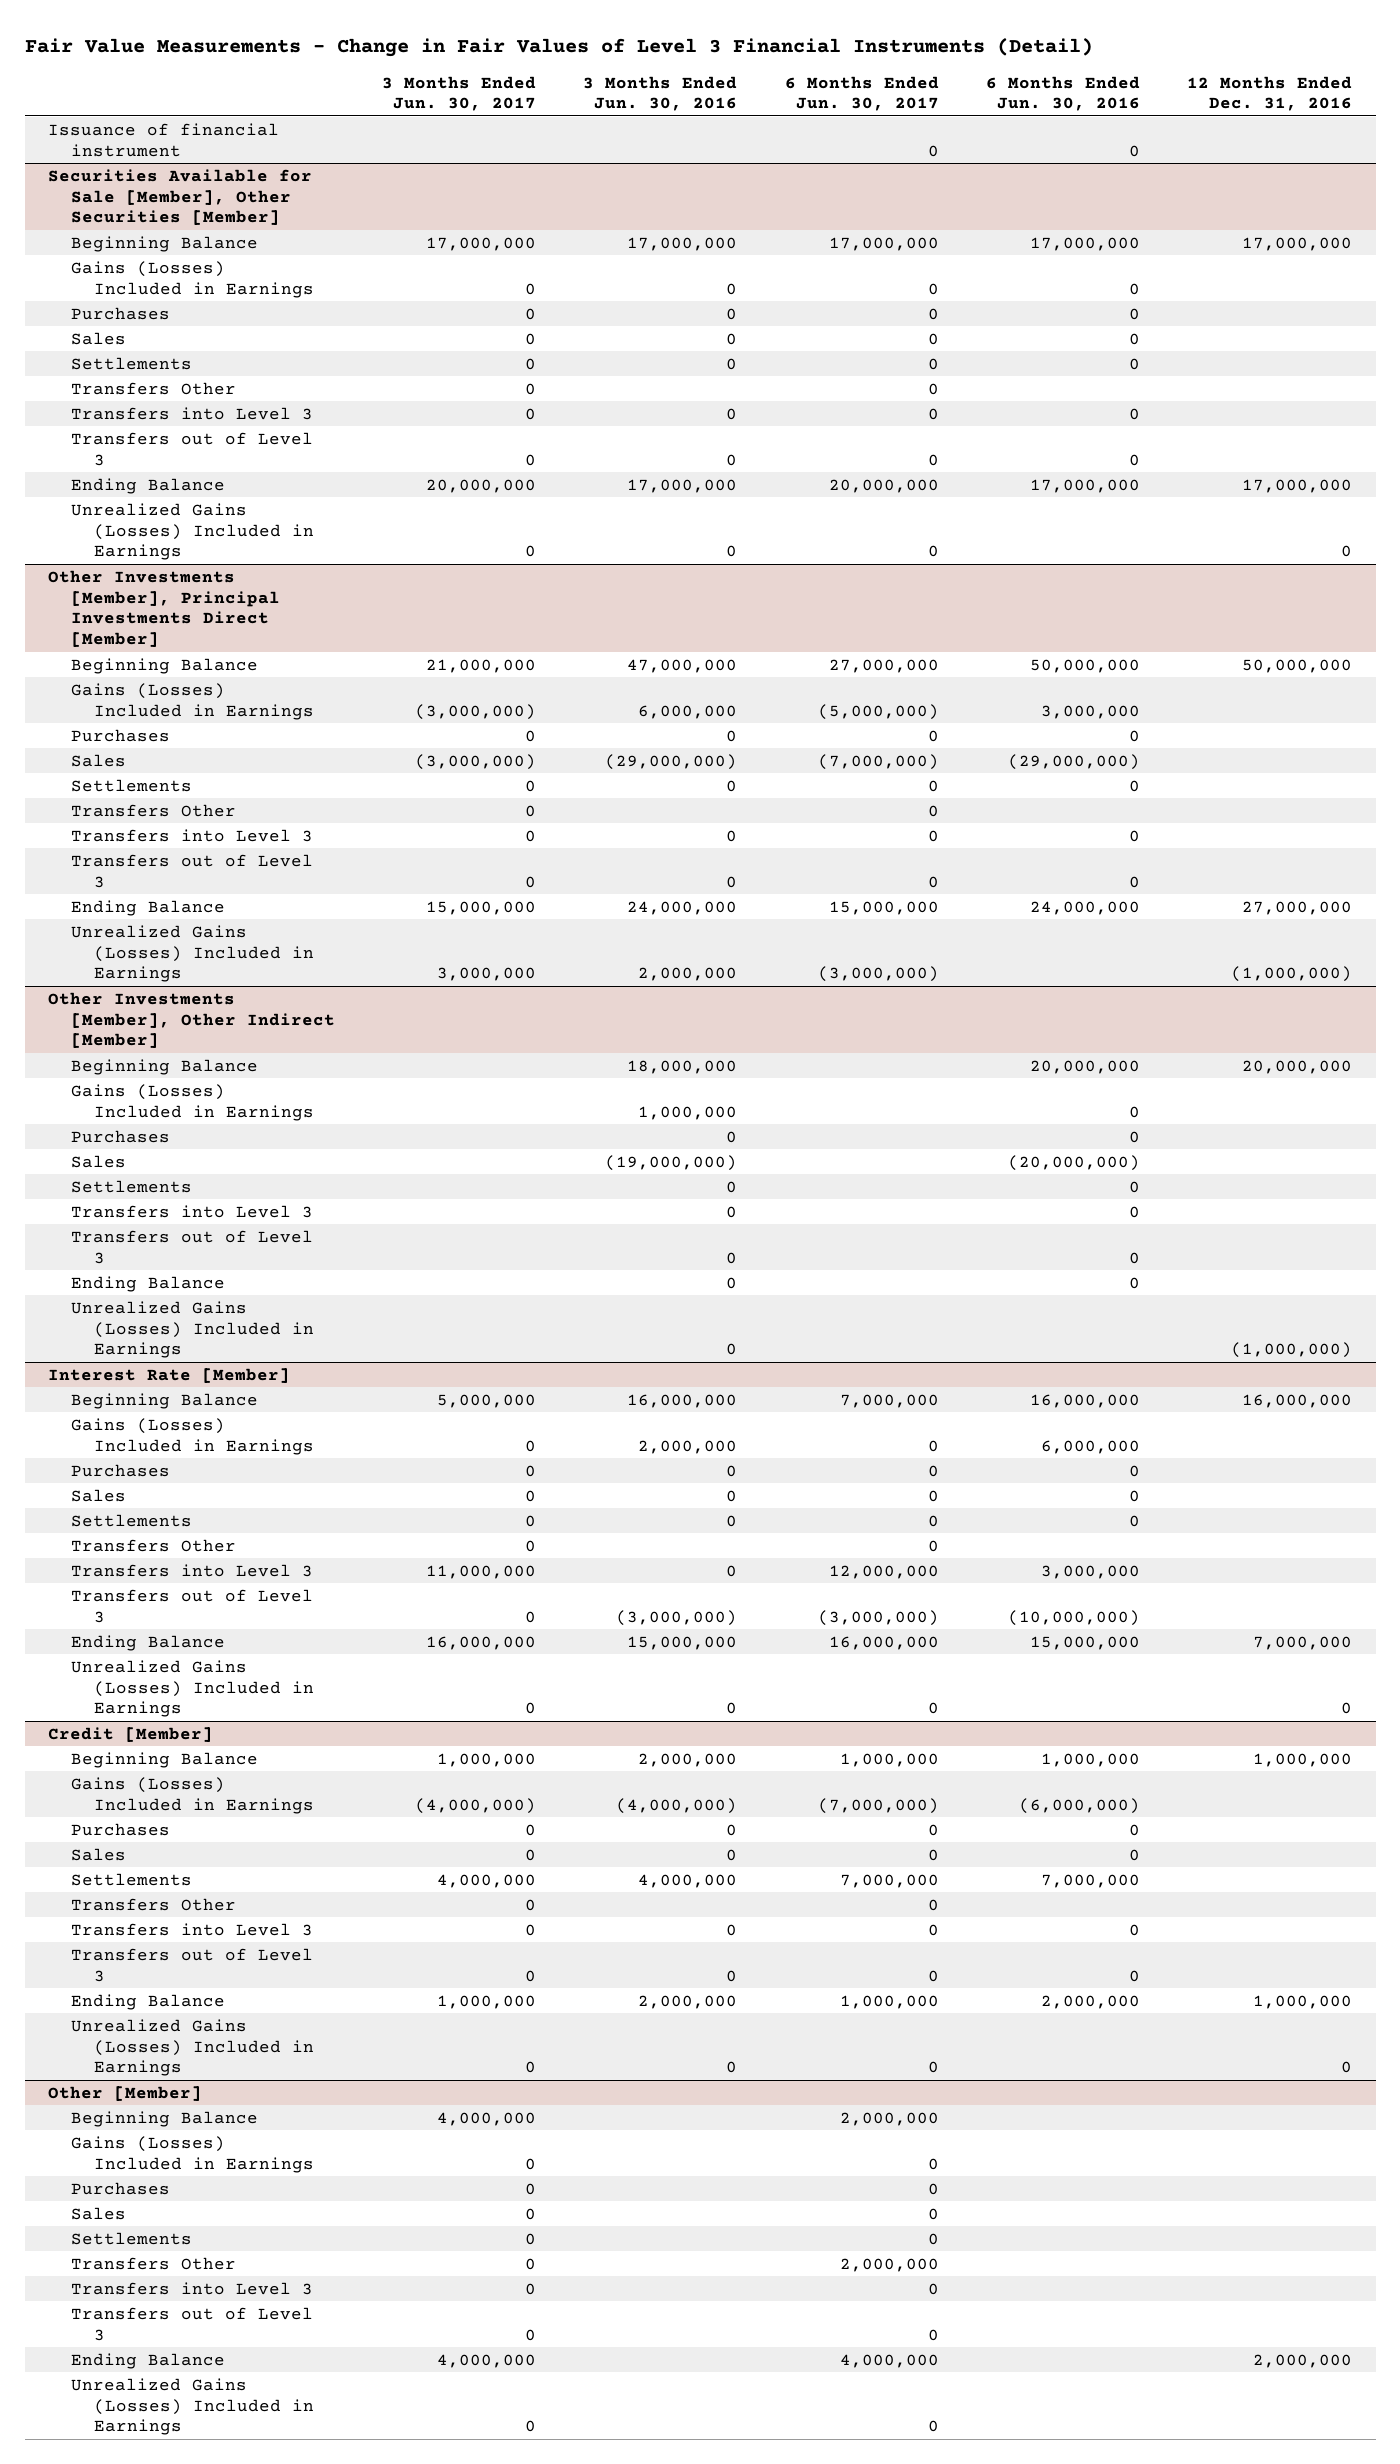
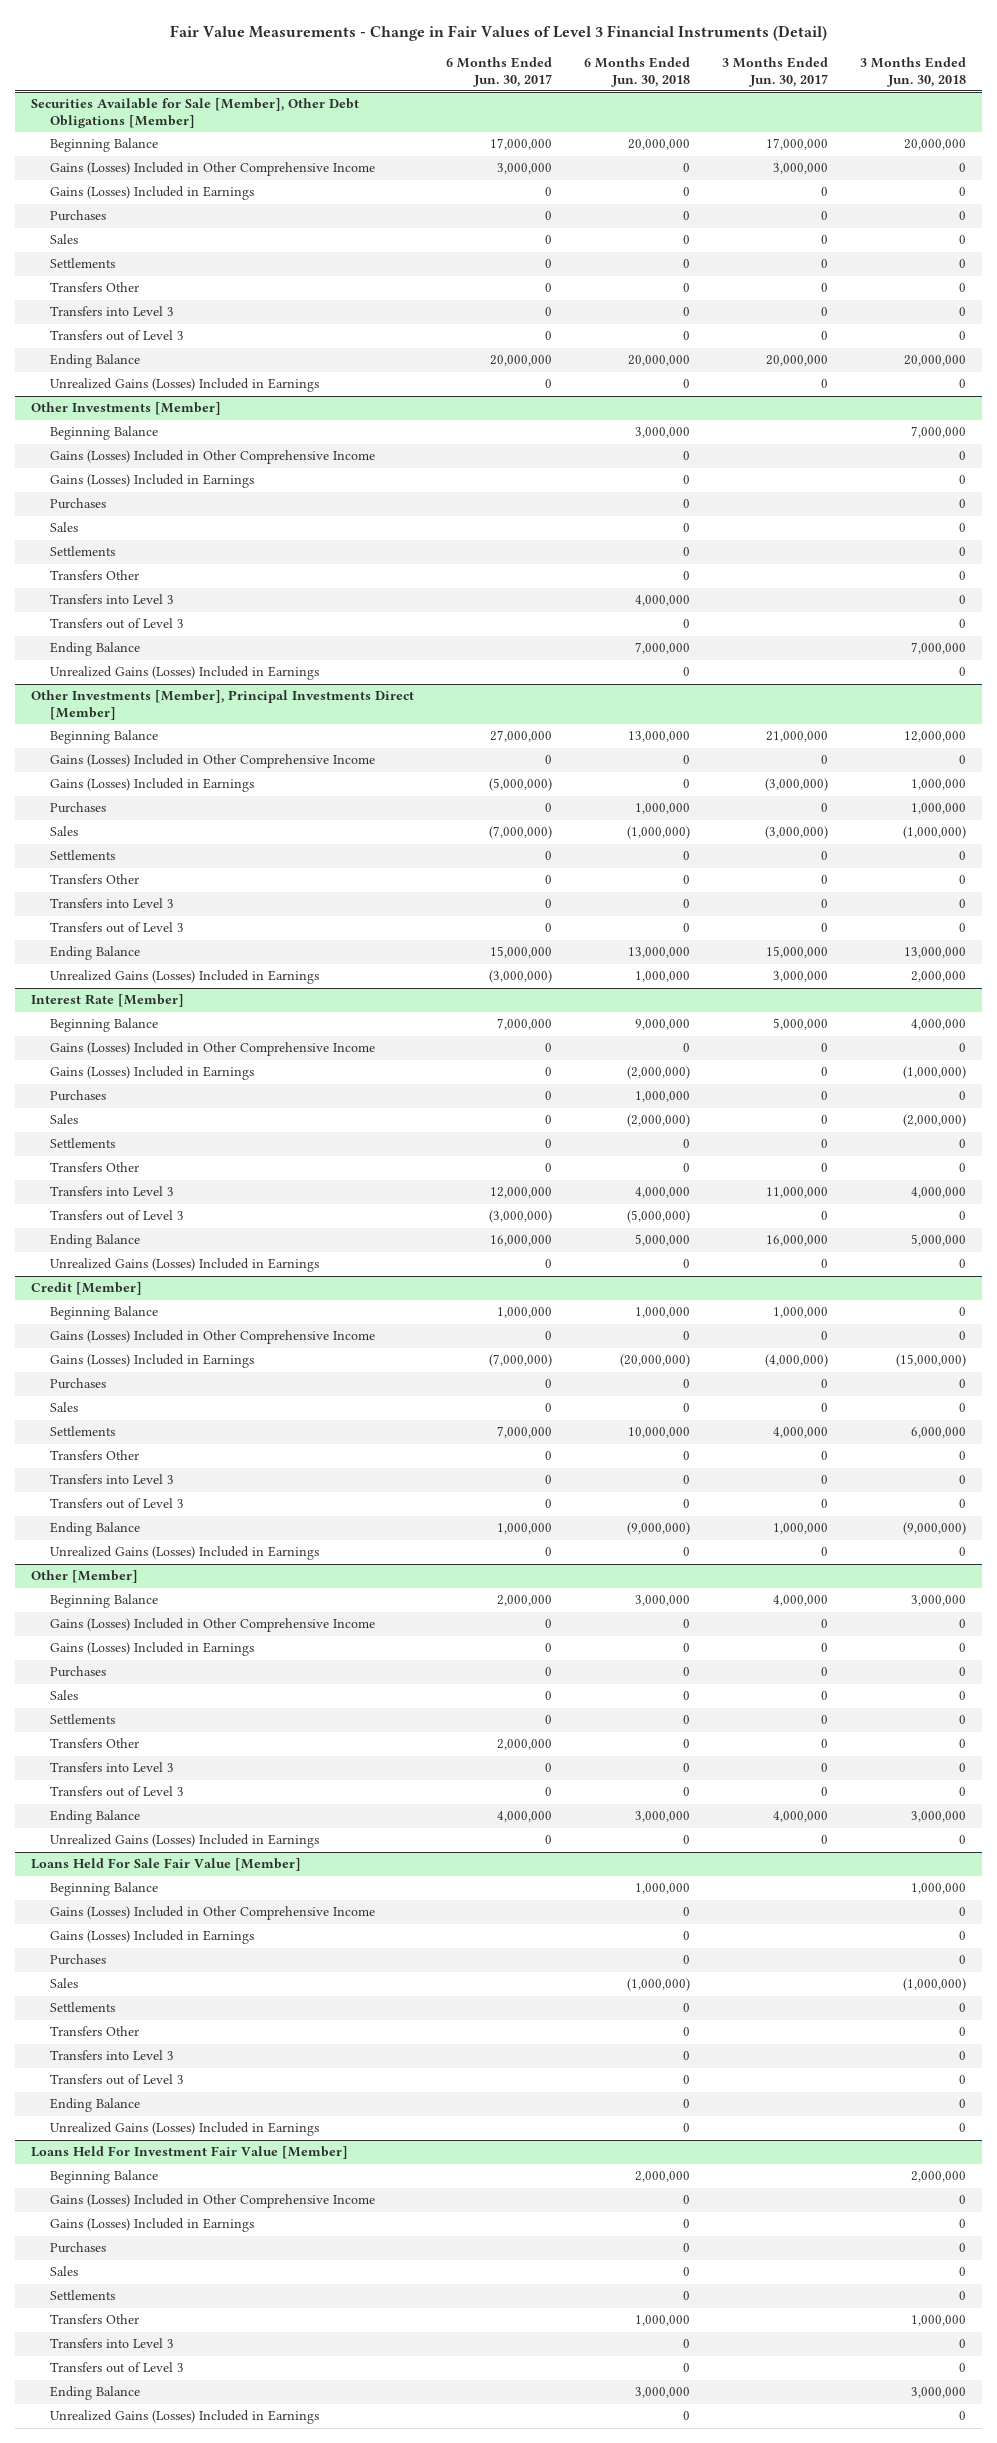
- | 3 Months Ended Jun. 30, 2017 | 3 Months Ended Jun. 30, 2016 | 6 Months Ended Jun. 30, 2017 | 6 Months Ended Jun. 30, 2016 | 12 Months Ended Dec. 31, 2016
+ | 6 Months Ended Jun. 30, 2017 | 6 Months Ended Jun. 30, 2018 | 3 Months Ended Jun. 30, 2017 | 3 Months Ended Jun. 30, 2018
- Issuance of financial instrument | | | 0 | 0 |
- Securities Available for Sale [Member], Other Securities [Member]
+ Securities Available for Sale [Member], Other Debt Obligations [Member]
+ Gains (Losses) Included in Other Comprehensive Income | 3,000,000 | 0 | 3,000,000 | 0
+ Other Investments [Member]
+ Beginning Balance | | 3,000,000 | | 7,000,000
+ Gains (Losses) Included in Other Comprehensive Income | | 0 | | 0
+ Gains (Losses) Included in Earnings | | 0 | | 0
+ Purchases | | 0 | | 0
+ Sales | | 0 | | 0
+ Settlements | | 0 | | 0
+ Transfers Other | | 0 | | 0
+ Transfers into Level 3 | | 4,000,000 | | 0
+ Transfers out of Level 3 | | 0 | | 0
+ Ending Balance | | 7,000,000 | | 7,000,000
+ Unrealized Gains (Losses) Included in Earnings | | 0 | | 0
@ Other Investments [Member], Principal Investments Direct [Member]
+ Gains (Losses) Included in Other Comprehensive Income | 0 | 0 | 0 | 0
- Other Investments [Member], Other Indirect [Member]
- Beginning Balance | | 18,000,000 | | 20,000,000 | 20,000,000
- Gains (Losses) Included in Earnings | | 1,000,000 | | 0 |
- Purchases | | 0 | | 0 |
- Sales | | (19,000,000) | | (20,000,000) |
- Settlements | | 0 | | 0 |
- Transfers into Level 3 | | 0 | | 0 |
- Transfers out of Level 3 | | 0 | | 0 |
- Ending Balance | | 0 | | 0 |
- Unrealized Gains (Losses) Included in Earnings | | 0 | | | (1,000,000)
@ Interest Rate [Member]
+ Gains (Losses) Included in Other Comprehensive Income | 0 | 0 | 0 | 0
@ Credit [Member]
+ Gains (Losses) Included in Other Comprehensive Income | 0 | 0 | 0 | 0
@ Other [Member]
+ Gains (Losses) Included in Other Comprehensive Income | 0 | 0 | 0 | 0
+ Loans Held For Sale Fair Value [Member]
+ Beginning Balance | | 1,000,000 | | 1,000,000
+ Gains (Losses) Included in Other Comprehensive Income | | 0 | | 0
+ Gains (Losses) Included in Earnings | | 0 | | 0
+ Purchases | | 0 | | 0
+ Sales | | (1,000,000) | | (1,000,000)
+ Settlements | | 0 | | 0
+ Transfers Other | | 0 | | 0
+ Transfers into Level 3 | | 0 | | 0
+ Transfers out of Level 3 | | 0 | | 0
+ Ending Balance | | 0 | | 0
+ Unrealized Gains (Losses) Included in Earnings | | 0 | | 0
+ Loans Held For Investment Fair Value [Member]
+ Beginning Balance | | 2,000,000 | | 2,000,000
+ Gains (Losses) Included in Other Comprehensive Income | | 0 | | 0
+ Gains (Losses) Included in Earnings | | 0 | | 0
+ Purchases | | 0 | | 0
+ Sales | | 0 | | 0
+ Settlements | | 0 | | 0
+ Transfers Other | | 1,000,000 | | 1,000,000
+ Transfers into Level 3 | | 0 | | 0
+ Transfers out of Level 3 | | 0 | | 0
+ Ending Balance | | 3,000,000 | | 3,000,000
+ Unrealized Gains (Losses) Included in Earnings | | 0 | | 0

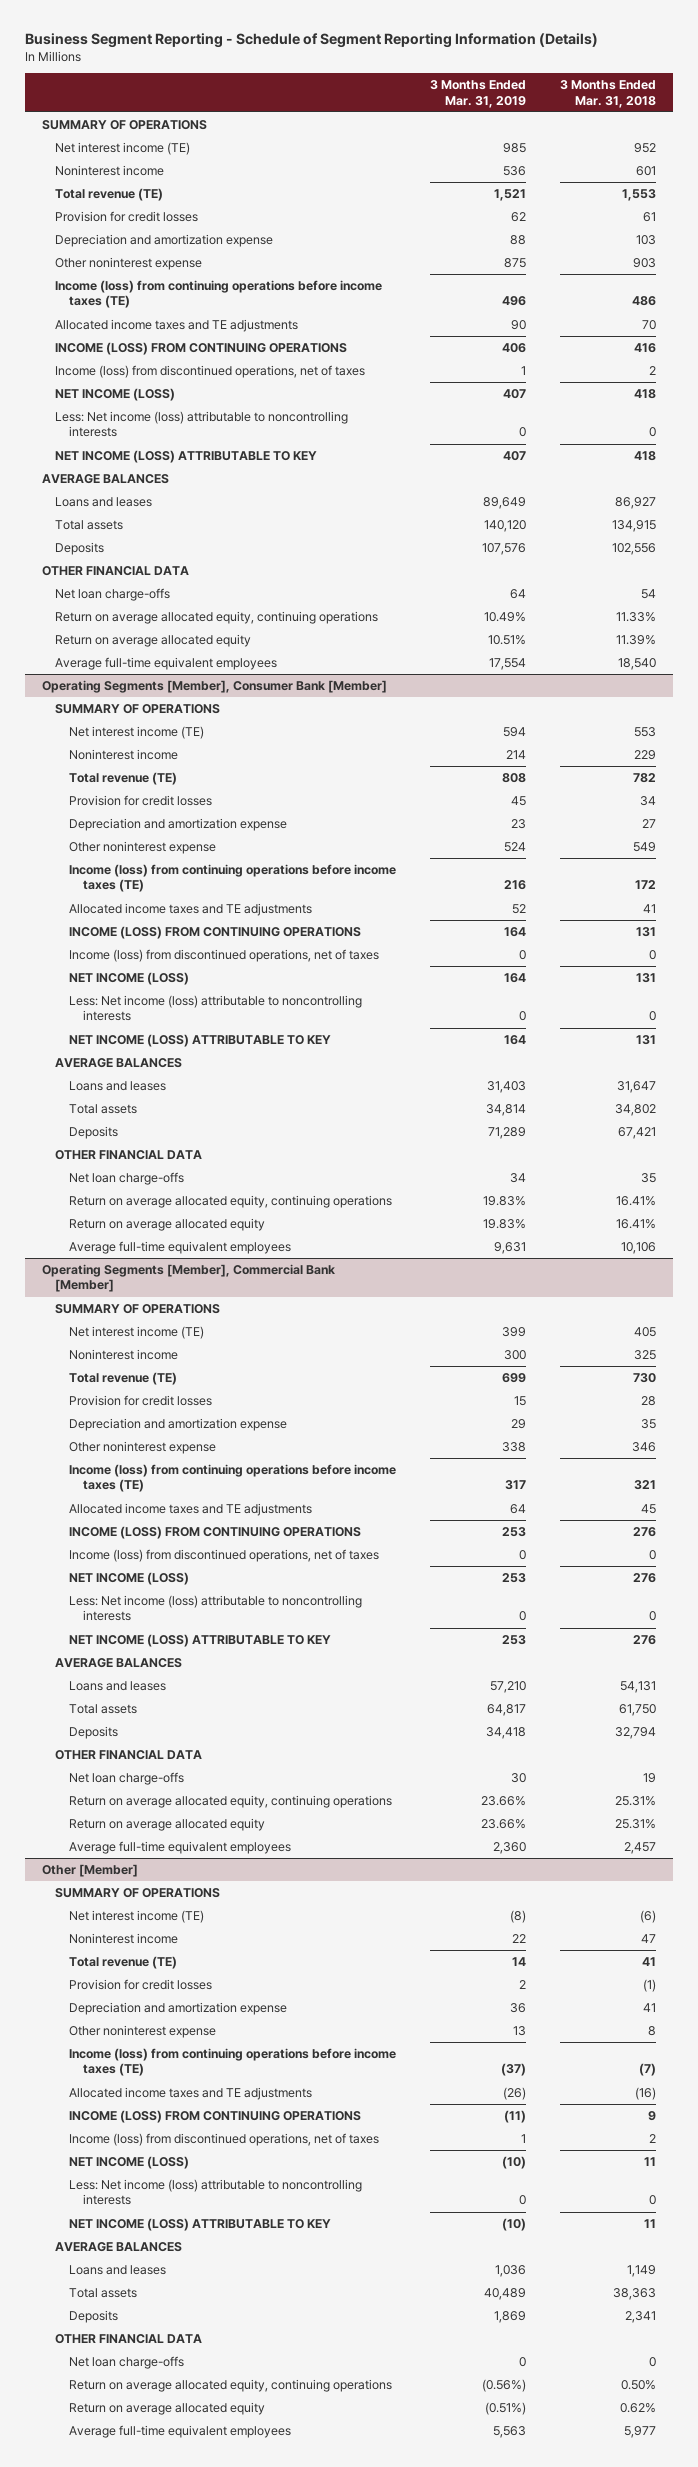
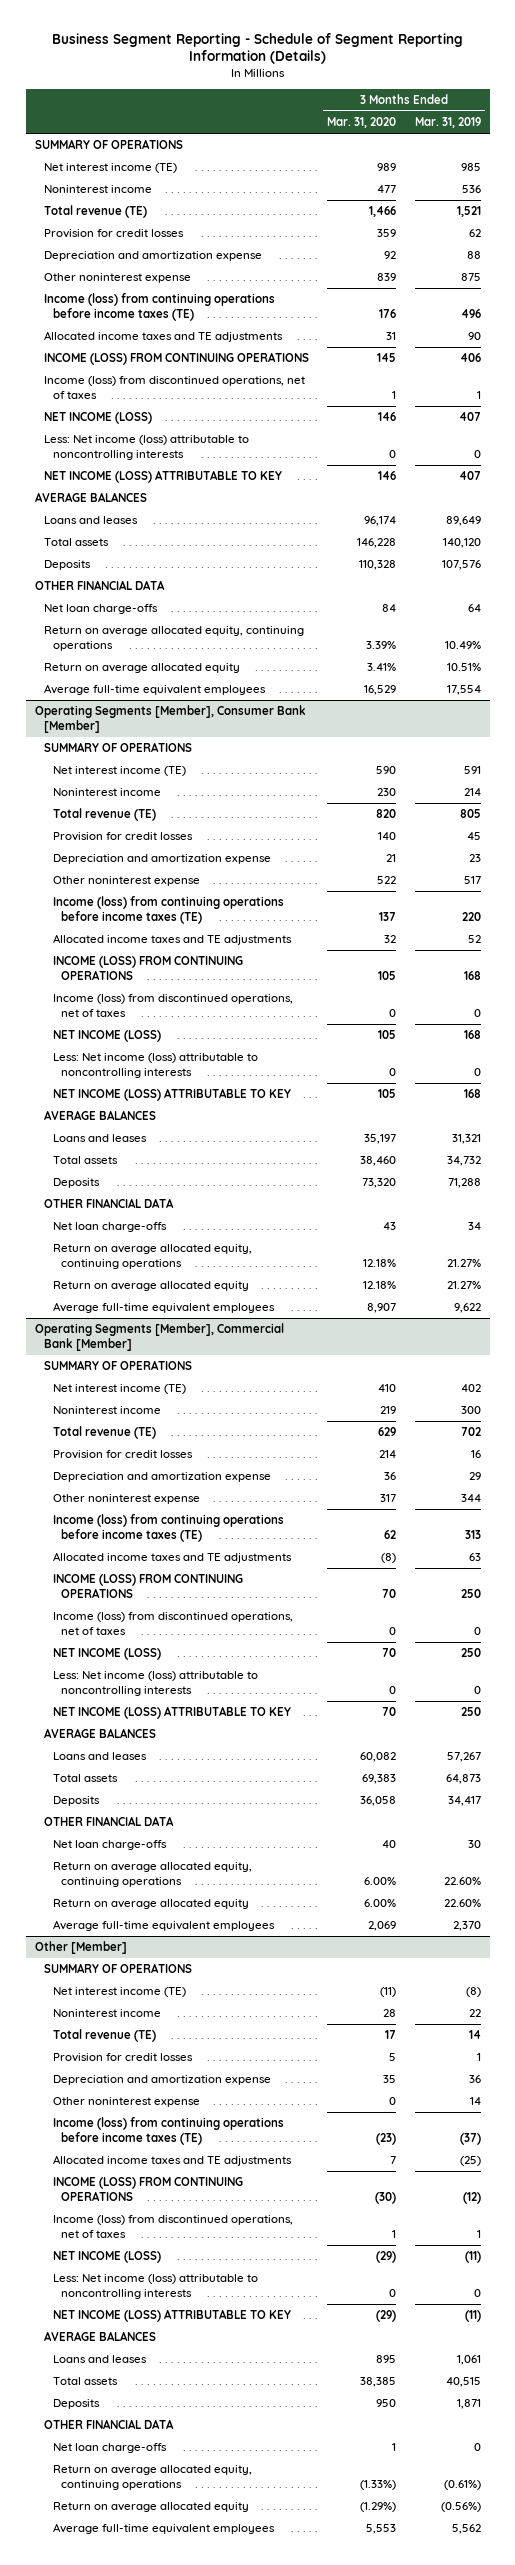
- | 3 Months Ended Mar. 31, 2019 | 3 Months Ended Mar. 31, 2018
+ | 3 Months Ended Mar. 31, 2020 | 3 Months Ended Mar. 31, 2019
@ Operating Segments [Member], Consumer Bank [Member]
- Net interest income (TE) | 594 | 553
+ Net interest income (TE) | 590 | 591
- Total revenue (TE) | 808 | 782
+ Total revenue (TE) | 820 | 805
- Other noninterest expense | 524 | 549
- Income (loss) from continuing operations before income taxes (TE) | 216 | 172
+ Other noninterest expense | 522 | 517
+ Income (loss) from continuing operations before income taxes (TE) | 137 | 220
- INCOME (LOSS) FROM CONTINUING OPERATIONS | 164 | 131
+ INCOME (LOSS) FROM CONTINUING OPERATIONS | 105 | 168
- NET INCOME (LOSS) | 164 | 131
+ NET INCOME (LOSS) | 105 | 168
- NET INCOME (LOSS) ATTRIBUTABLE TO KEY | 164 | 131
+ NET INCOME (LOSS) ATTRIBUTABLE TO KEY | 105 | 168
- Loans and leases | 31,403 | 31,647
- Total assets | 34,814 | 34,802
- Deposits | 71,289 | 67,421
+ Loans and leases | 35,197 | 31,321
+ Total assets | 38,460 | 34,732
+ Deposits | 73,320 | 71,288
- Return on average allocated equity, continuing operations | 19.83% | 16.41%
- Return on average allocated equity | 19.83% | 16.41%
- Average full-time equivalent employees | 9,631 | 10,106
+ Return on average allocated equity, continuing operations | 12.18% | 21.27%
+ Return on average allocated equity | 12.18% | 21.27%
+ Average full-time equivalent employees | 8,907 | 9,622
@ Operating Segments [Member], Commercial Bank [Member]
- Net interest income (TE) | 399 | 405
+ Net interest income (TE) | 410 | 402
- Total revenue (TE) | 699 | 730
- Provision for credit losses | 15 | 28
+ Total revenue (TE) | 629 | 702
+ Provision for credit losses | 214 | 16
- Other noninterest expense | 338 | 346
- Income (loss) from continuing operations before income taxes (TE) | 317 | 321
- Allocated income taxes and TE adjustments | 64 | 45
- INCOME (LOSS) FROM CONTINUING OPERATIONS | 253 | 276
+ Other noninterest expense | 317 | 344
+ Income (loss) from continuing operations before income taxes (TE) | 62 | 313
+ Allocated income taxes and TE adjustments | (8) | 63
+ INCOME (LOSS) FROM CONTINUING OPERATIONS | 70 | 250
- NET INCOME (LOSS) | 253 | 276
+ NET INCOME (LOSS) | 70 | 250
- NET INCOME (LOSS) ATTRIBUTABLE TO KEY | 253 | 276
+ NET INCOME (LOSS) ATTRIBUTABLE TO KEY | 70 | 250
- Loans and leases | 57,210 | 54,131
- Total assets | 64,817 | 61,750
- Deposits | 34,418 | 32,794
+ Loans and leases | 60,082 | 57,267
+ Total assets | 69,383 | 64,873
+ Deposits | 36,058 | 34,417
- Return on average allocated equity, continuing operations | 23.66% | 25.31%
- Return on average allocated equity | 23.66% | 25.31%
- Average full-time equivalent employees | 2,360 | 2,457
+ Return on average allocated equity, continuing operations | 6.00% | 22.60%
+ Return on average allocated equity | 6.00% | 22.60%
+ Average full-time equivalent employees | 2,069 | 2,370
@ Other [Member]
- Provision for credit losses | 2 | (1)
+ Provision for credit losses | 5 | 1
- Other noninterest expense | 13 | 8
+ Other noninterest expense | 0 | 14
- Allocated income taxes and TE adjustments | (26) | (16)
- INCOME (LOSS) FROM CONTINUING OPERATIONS | (11) | 9
+ Allocated income taxes and TE adjustments | 7 | (25)
+ INCOME (LOSS) FROM CONTINUING OPERATIONS | (30) | (12)
- NET INCOME (LOSS) | (10) | 11
+ NET INCOME (LOSS) | (29) | (11)
- NET INCOME (LOSS) ATTRIBUTABLE TO KEY | (10) | 11
+ NET INCOME (LOSS) ATTRIBUTABLE TO KEY | (29) | (11)
- Loans and leases | 1,036 | 1,149
- Total assets | 40,489 | 38,363
- Deposits | 1,869 | 2,341
+ Loans and leases | 895 | 1,061
+ Total assets | 38,385 | 40,515
+ Deposits | 950 | 1,871
- Return on average allocated equity, continuing operations | (0.56%) | 0.50%
- Return on average allocated equity | (0.51%) | 0.62%
- Average full-time equivalent employees | 5,563 | 5,977
+ Return on average allocated equity, continuing operations | (1.33%) | (0.61%)
+ Return on average allocated equity | (1.29%) | (0.56%)
+ Average full-time equivalent employees | 5,553 | 5,562

